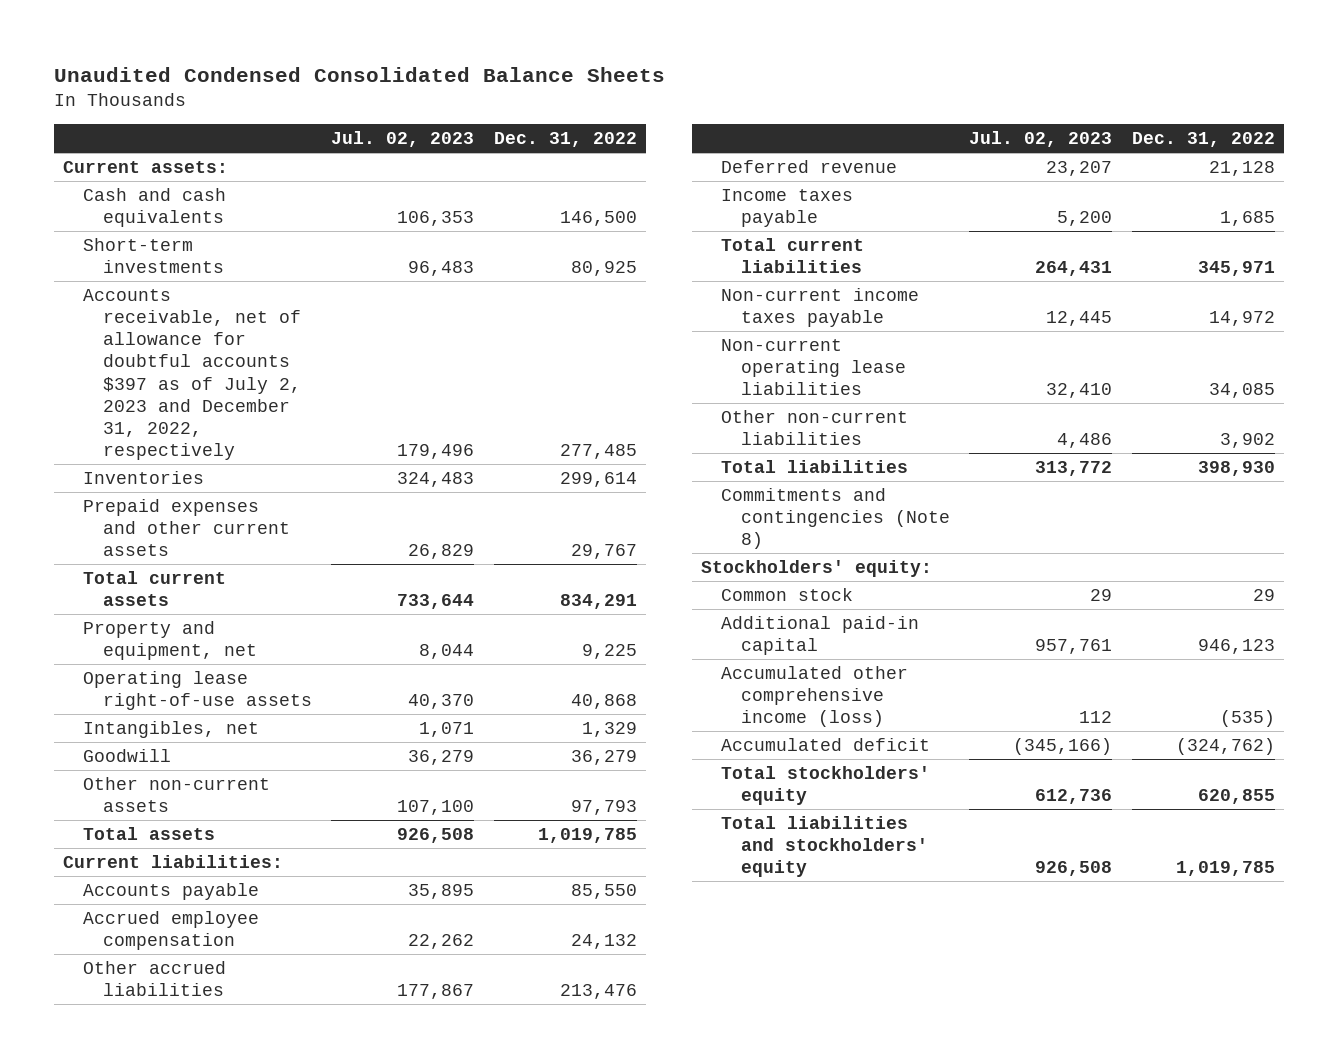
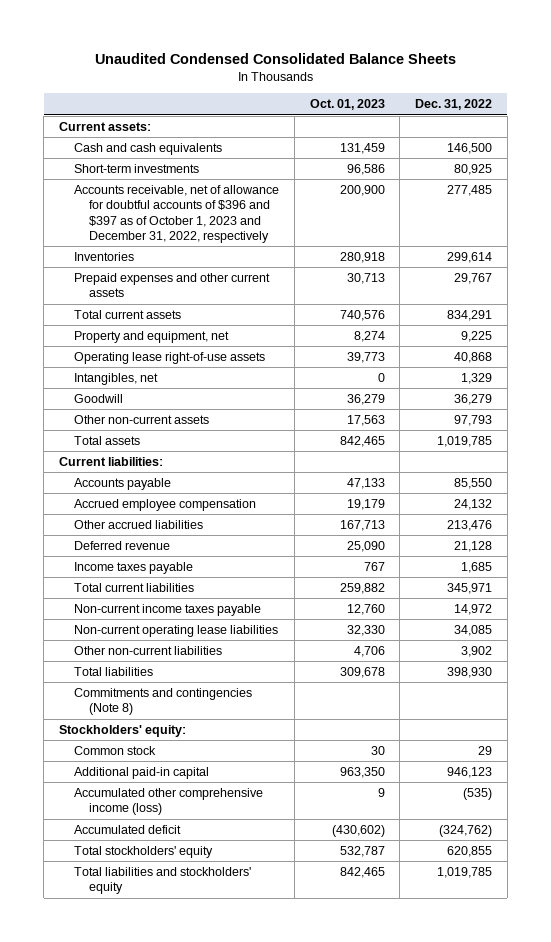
- | Jul. 02, 2023 | Dec. 31, 2022
+ | Oct. 01, 2023 | Dec. 31, 2022
- Accounts receivable, net of allowance for doubtful accounts $397 as of July 2, 2023 and December 31, 2022, respectively | 179,496 | 277,485
+ Accounts receivable, net of allowance for doubtful accounts of $396 and $397 as of October 1, 2023 and December 31, 2022, respectively | 200,900 | 277,485

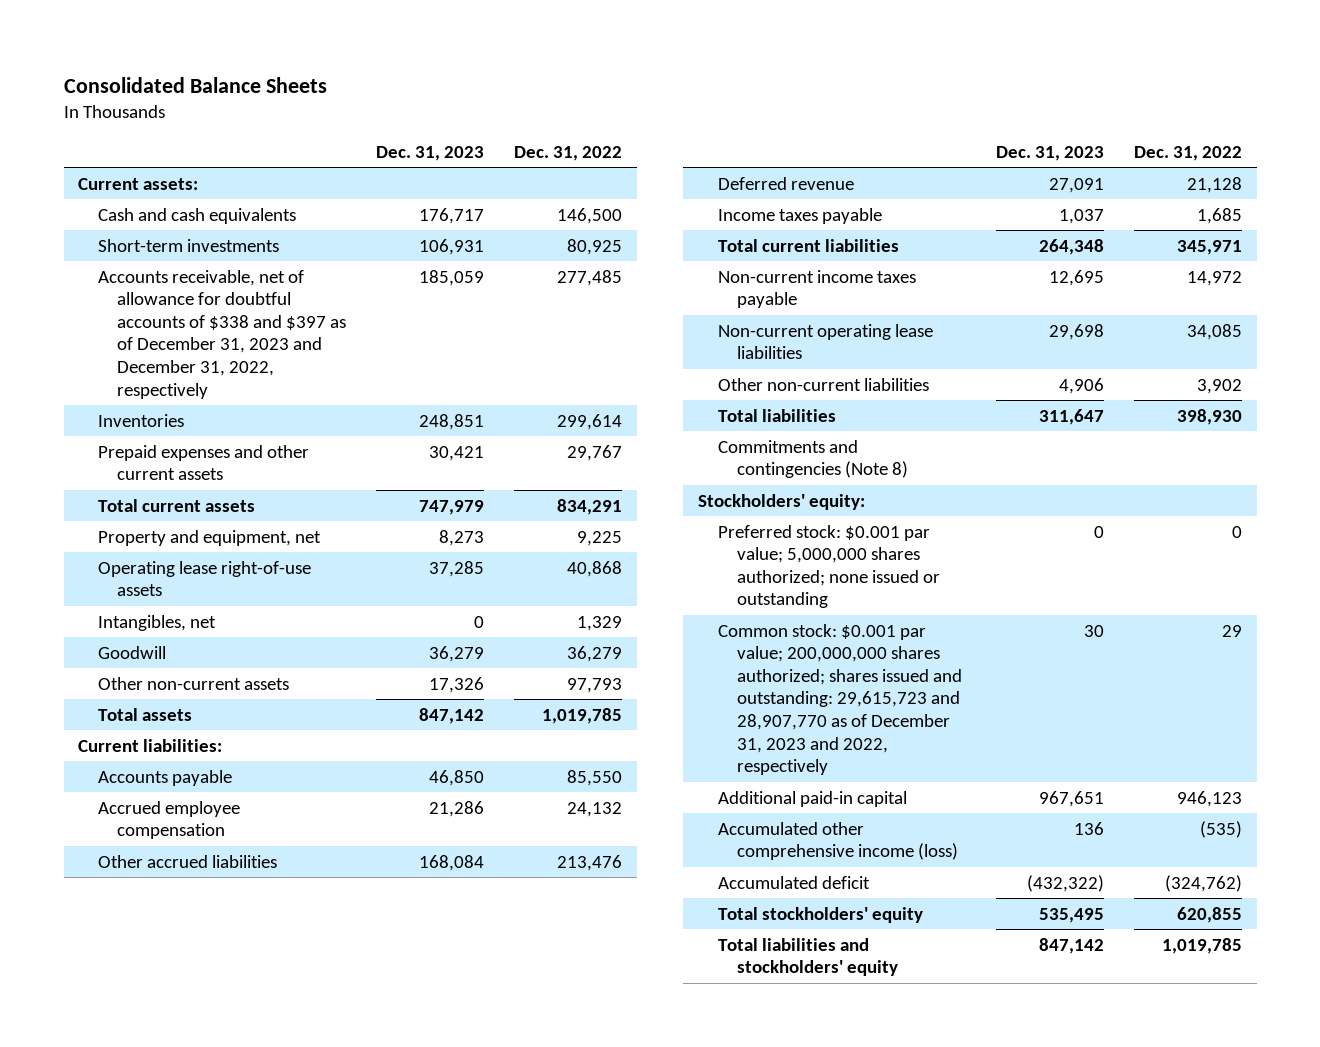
- Unaudited Condensed Consolidated Balance Sheets
+ Consolidated Balance Sheets
- | Oct. 01, 2023 | Dec. 31, 2022
+ | Dec. 31, 2023 | Dec. 31, 2022
- Accounts receivable, net of allowance for doubtful accounts of $396 and $397 as of October 1, 2023 and December 31, 2022, respectively | 200,900 | 277,485
+ Accounts receivable, net of allowance for doubtful accounts of $338 and $397 as of December 31, 2023 and December 31, 2022, respectively | 185,059 | 277,485
- Common stock | 30 | 29
+ Preferred stock: $0.001 par value; 5,000,000 shares authorized; none issued or outstanding | 0 | 0
+ Common stock: $0.001 par value; 200,000,000 shares authorized; shares issued and outstanding: 29,615,723 and 28,907,770 as of December 31, 2023 and 2022, respectively | 30 | 29

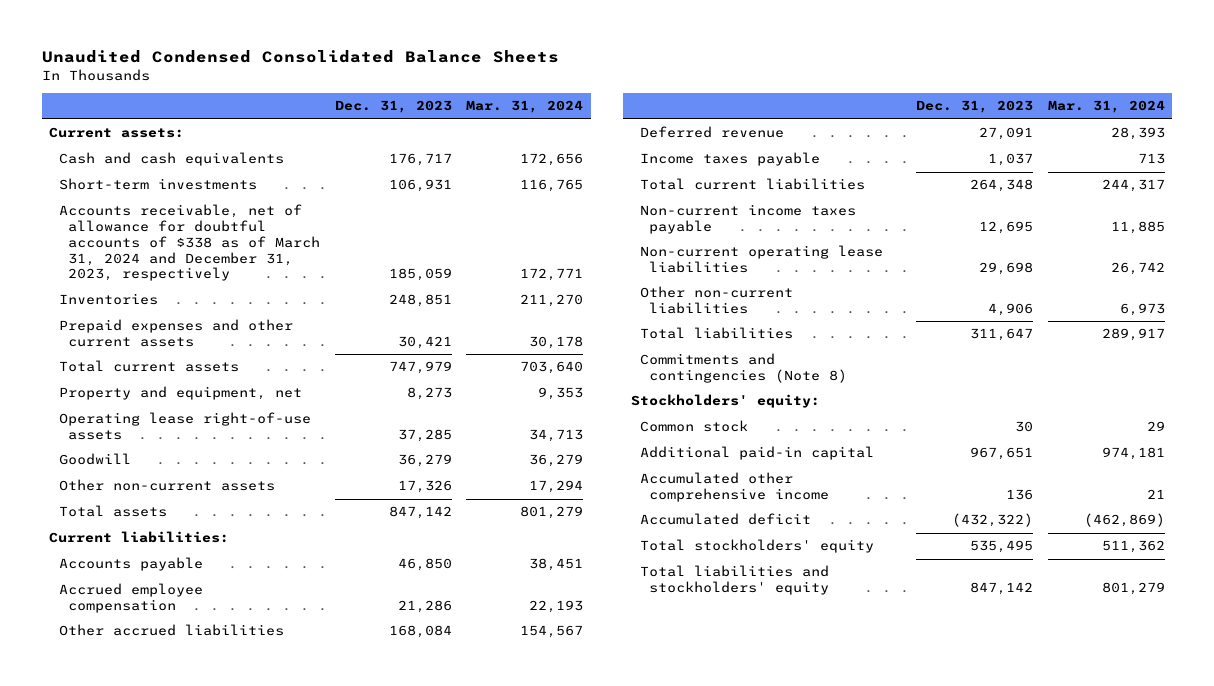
- Consolidated Balance Sheets
+ Unaudited Condensed Consolidated Balance Sheets
- | Dec. 31, 2023 | Dec. 31, 2022
+ | Dec. 31, 2023 | Mar. 31, 2024
- Accounts receivable, net of allowance for doubtful accounts of $338 and $397 as of December 31, 2023 and December 31, 2022, respectively | 185,059 | 277,485
+ Accounts receivable, net of allowance for doubtful accounts of $338 as of March 31, 2024 and December 31, 2023, respectively | 185,059 | 172,771
- Intangibles, net | 0 | 1,329
- Preferred stock: $0.001 par value; 5,000,000 shares authorized; none issued or outstanding | 0 | 0
- Common stock: $0.001 par value; 200,000,000 shares authorized; shares issued and outstanding: 29,615,723 and 28,907,770 as of December 31, 2023 and 2022, respectively | 30 | 29
+ Common stock | 30 | 29
- Accumulated other comprehensive income (loss) | 136 | (535)
+ Accumulated other comprehensive income | 136 | 21

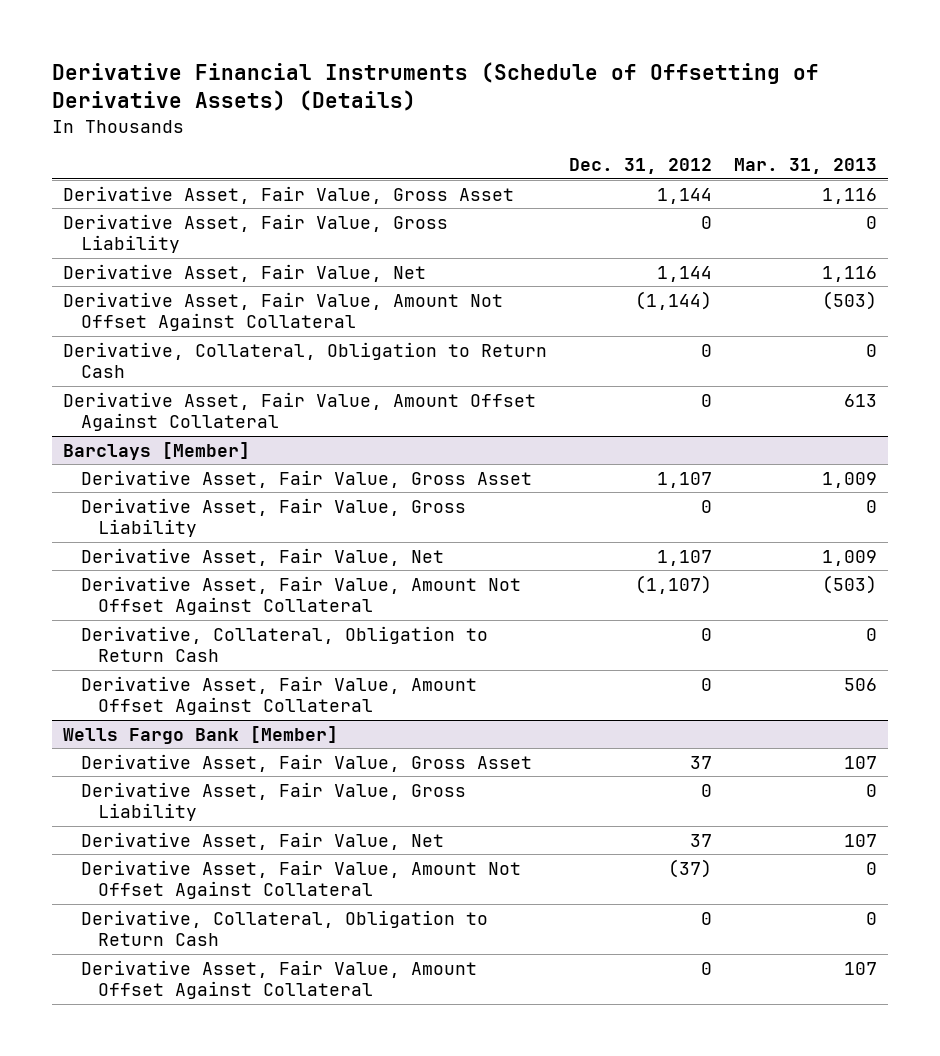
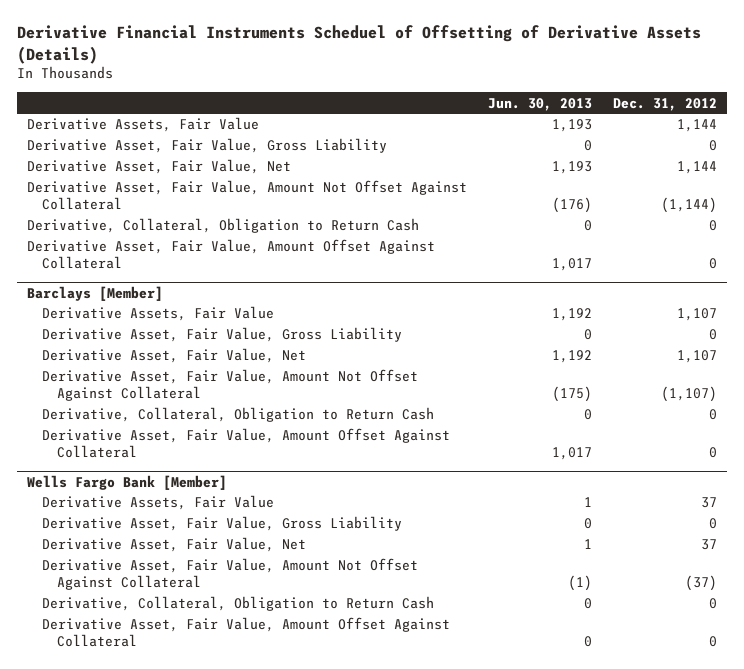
- Derivative Financial Instruments (Schedule of Offsetting of Derivative Assets) (Details)
+ Derivative Financial Instruments Scheduel of Offsetting of Derivative Assets (Details)
- | Dec. 31, 2012 | Mar. 31, 2013
+ | Jun. 30, 2013 | Dec. 31, 2012
- Derivative Asset, Fair Value, Gross Asset | 1,144 | 1,116
+ Derivative Assets, Fair Value | 1,193 | 1,144
@ Barclays [Member]
- Derivative Asset, Fair Value, Gross Asset | 1,107 | 1,009
+ Derivative Assets, Fair Value | 1,192 | 1,107
@ Wells Fargo Bank [Member]
- Derivative Asset, Fair Value, Gross Asset | 37 | 107
+ Derivative Assets, Fair Value | 1 | 37

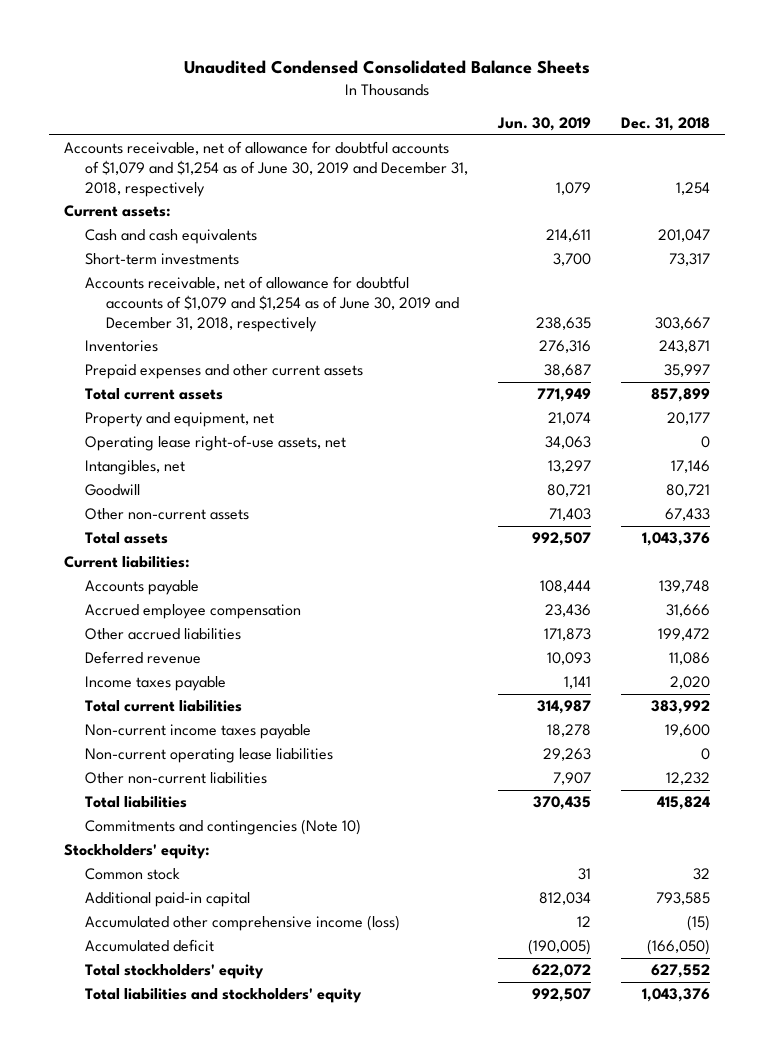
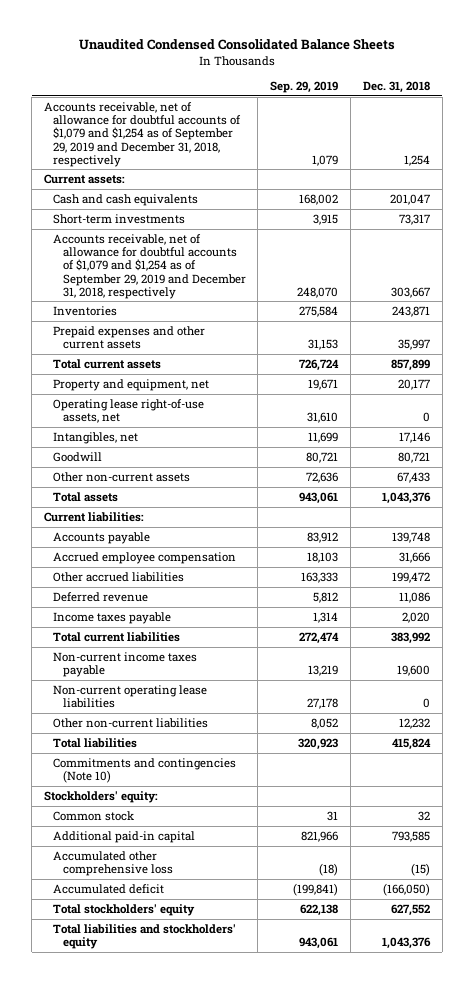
- | Jun. 30, 2019 | Dec. 31, 2018
+ | Sep. 29, 2019 | Dec. 31, 2018
- Accounts receivable, net of allowance for doubtful accounts of $1,079 and $1,254 as of June 30, 2019 and December 31, 2018, respectively | 1,079 | 1,254
+ Accounts receivable, net of allowance for doubtful accounts of $1,079 and $1,254 as of September 29, 2019 and December 31, 2018, respectively | 1,079 | 1,254
- Accounts receivable, net of allowance for doubtful accounts of $1,079 and $1,254 as of June 30, 2019 and December 31, 2018, respectively | 238,635 | 303,667
+ Accounts receivable, net of allowance for doubtful accounts of $1,079 and $1,254 as of September 29, 2019 and December 31, 2018, respectively | 248,070 | 303,667
- Accumulated other comprehensive income (loss) | 12 | (15)
+ Accumulated other comprehensive loss | (18) | (15)

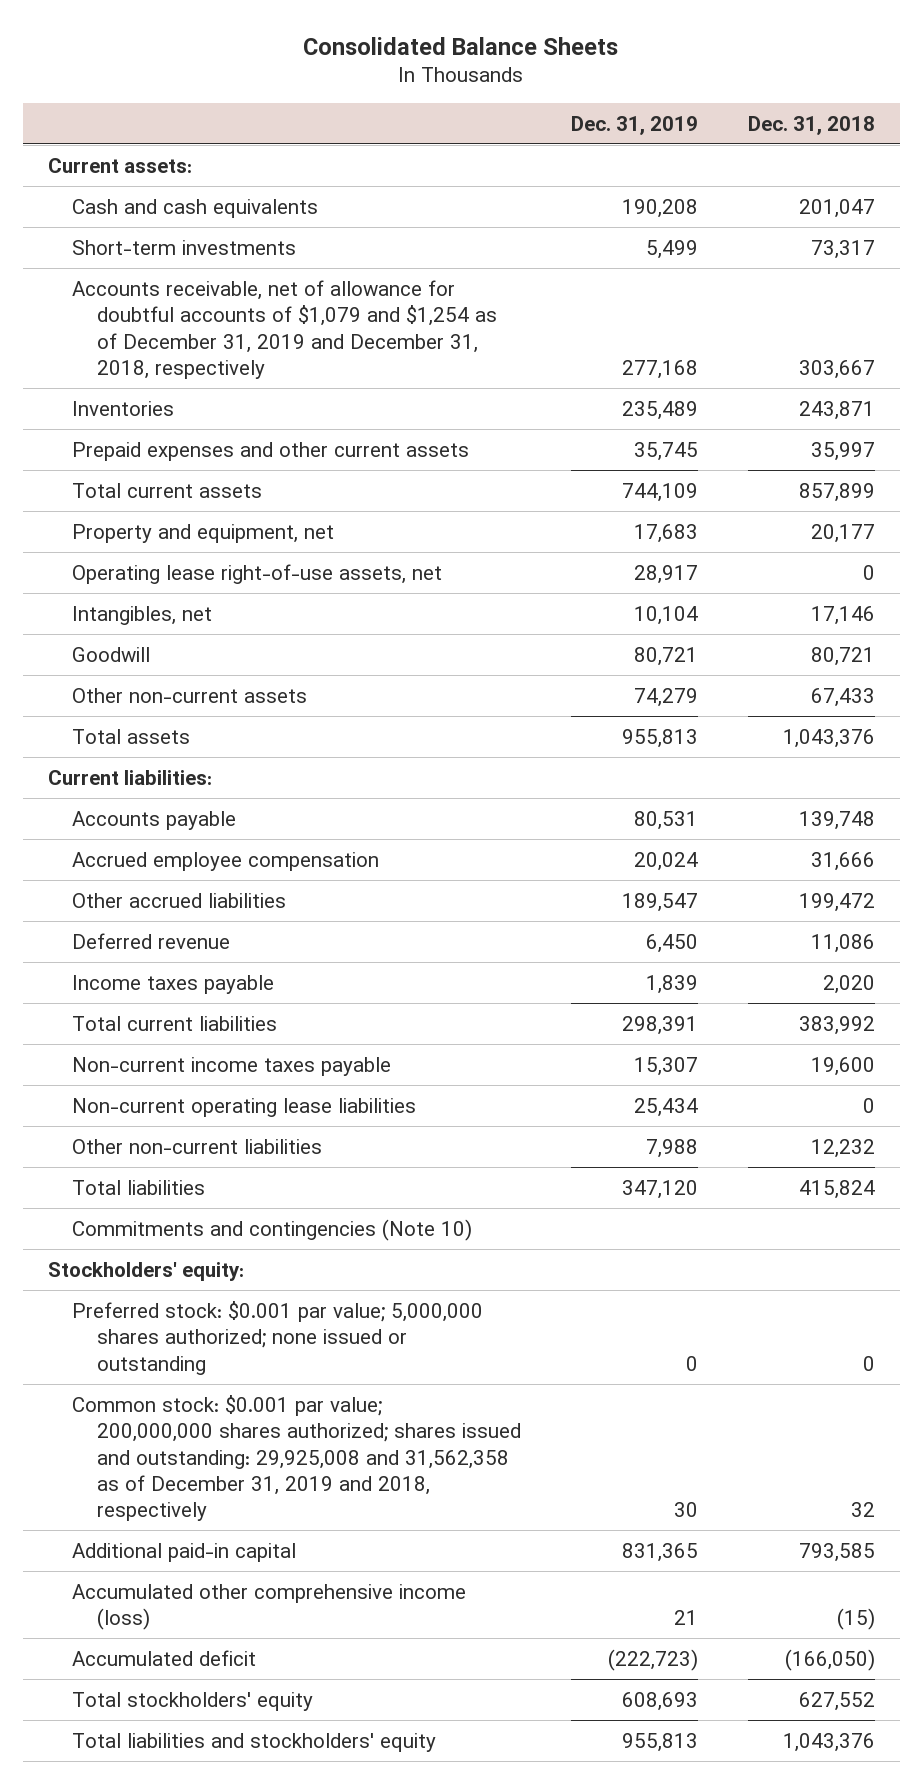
- Unaudited Condensed Consolidated Balance Sheets
+ Consolidated Balance Sheets
- | Sep. 29, 2019 | Dec. 31, 2018
+ | Dec. 31, 2019 | Dec. 31, 2018
- Accounts receivable, net of allowance for doubtful accounts of $1,079 and $1,254 as of September 29, 2019 and December 31, 2018, respectively | 1,079 | 1,254
- Accounts receivable, net of allowance for doubtful accounts of $1,079 and $1,254 as of September 29, 2019 and December 31, 2018, respectively | 248,070 | 303,667
+ Accounts receivable, net of allowance for doubtful accounts of $1,079 and $1,254 as of December 31, 2019 and December 31, 2018, respectively | 277,168 | 303,667
- Common stock | 31 | 32
+ Preferred stock: $0.001 par value; 5,000,000 shares authorized; none issued or outstanding | 0 | 0
+ Common stock: $0.001 par value; 200,000,000 shares authorized; shares issued and outstanding: 29,925,008 and 31,562,358 as of December 31, 2019 and 2018, respectively | 30 | 32
- Accumulated other comprehensive loss | (18) | (15)
+ Accumulated other comprehensive income (loss) | 21 | (15)

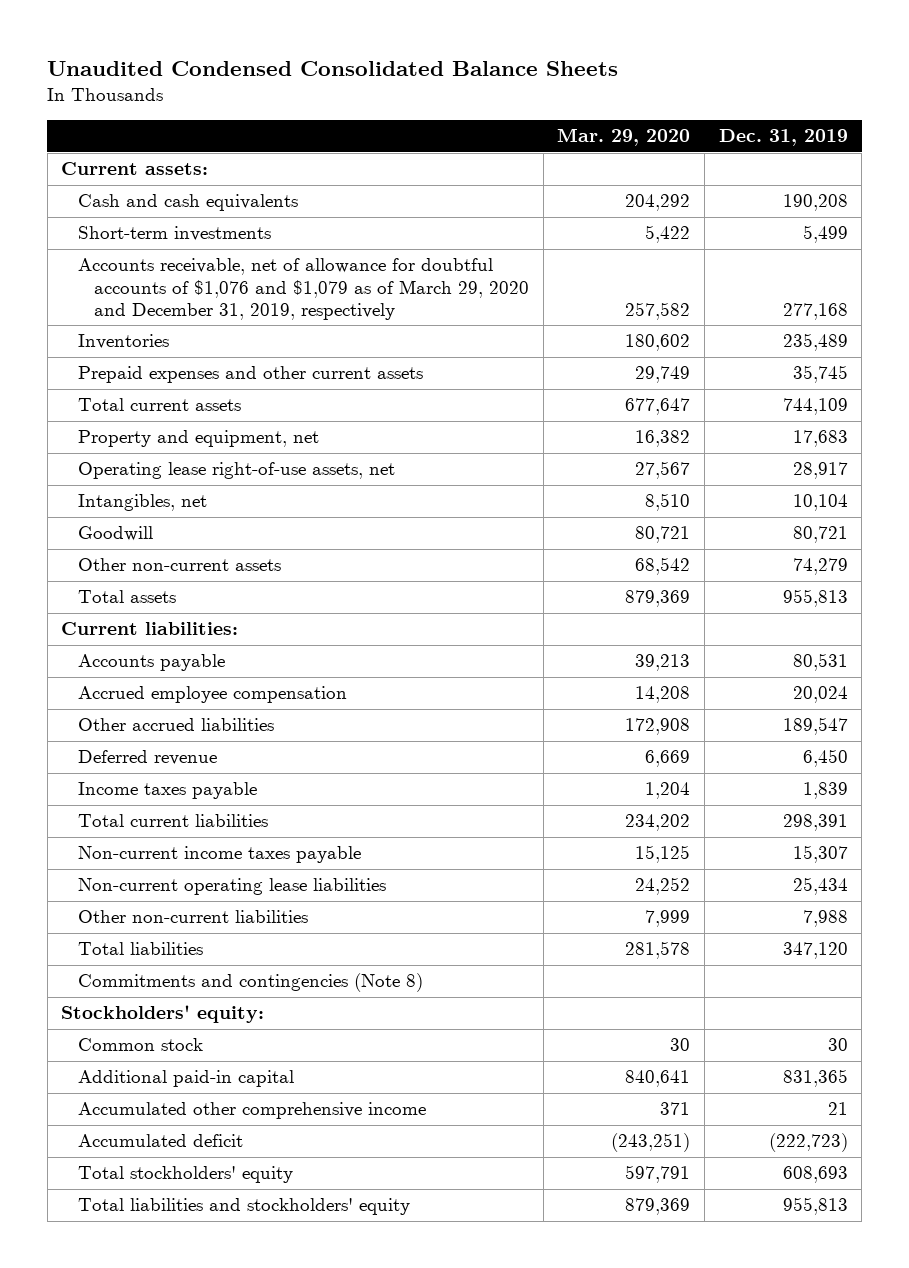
- Consolidated Balance Sheets
+ Unaudited Condensed Consolidated Balance Sheets
- | Dec. 31, 2019 | Dec. 31, 2018
+ | Mar. 29, 2020 | Dec. 31, 2019
- Accounts receivable, net of allowance for doubtful accounts of $1,079 and $1,254 as of December 31, 2019 and December 31, 2018, respectively | 277,168 | 303,667
+ Accounts receivable, net of allowance for doubtful accounts of $1,076 and $1,079 as of March 29, 2020 and December 31, 2019, respectively | 257,582 | 277,168
- Commitments and contingencies (Note 10)
+ Commitments and contingencies (Note 8)
- Preferred stock: $0.001 par value; 5,000,000 shares authorized; none issued or outstanding | 0 | 0
- Common stock: $0.001 par value; 200,000,000 shares authorized; shares issued and outstanding: 29,925,008 and 31,562,358 as of December 31, 2019 and 2018, respectively | 30 | 32
+ Common stock | 30 | 30
- Accumulated other comprehensive income (loss) | 21 | (15)
+ Accumulated other comprehensive income | 371 | 21

